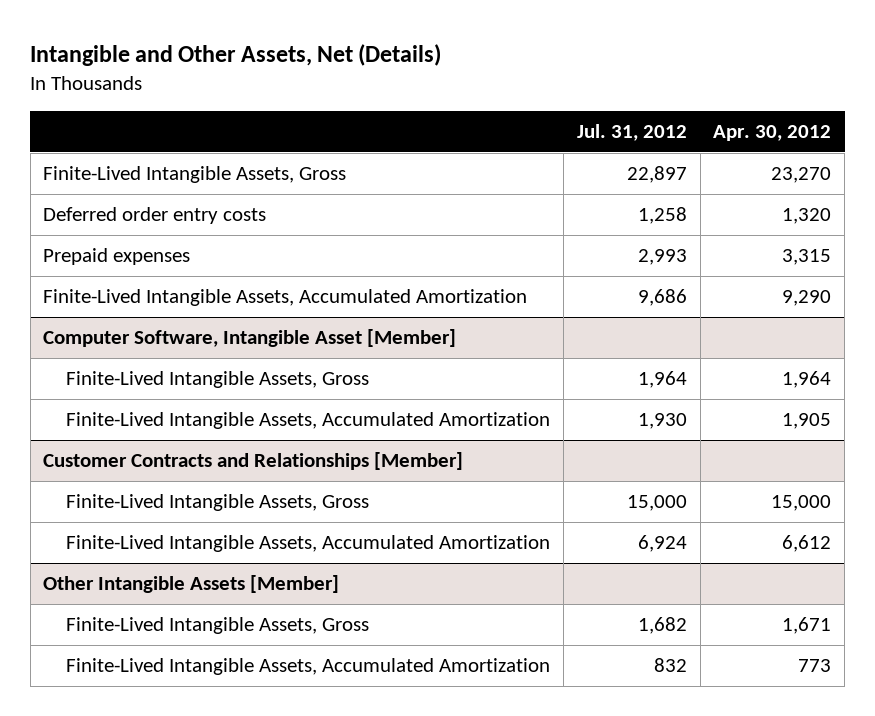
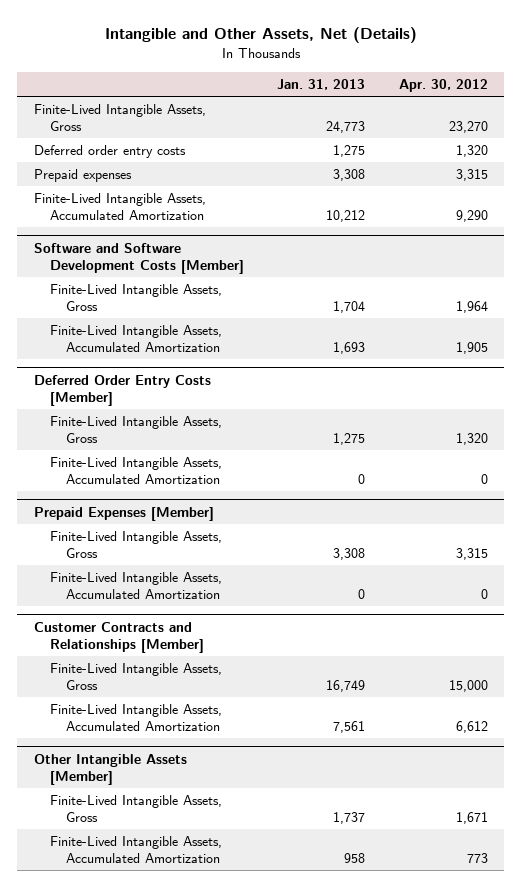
- | Jul. 31, 2012 | Apr. 30, 2012
+ | Jan. 31, 2013 | Apr. 30, 2012
- Computer Software, Intangible Asset [Member]
+ Software and Software Development Costs [Member]
+ Deferred Order Entry Costs [Member]
+ Finite-Lived Intangible Assets, Gross | 1,275 | 1,320
+ Finite-Lived Intangible Assets, Accumulated Amortization | 0 | 0
+ Prepaid Expenses [Member]
+ Finite-Lived Intangible Assets, Gross | 3,308 | 3,315
+ Finite-Lived Intangible Assets, Accumulated Amortization | 0 | 0

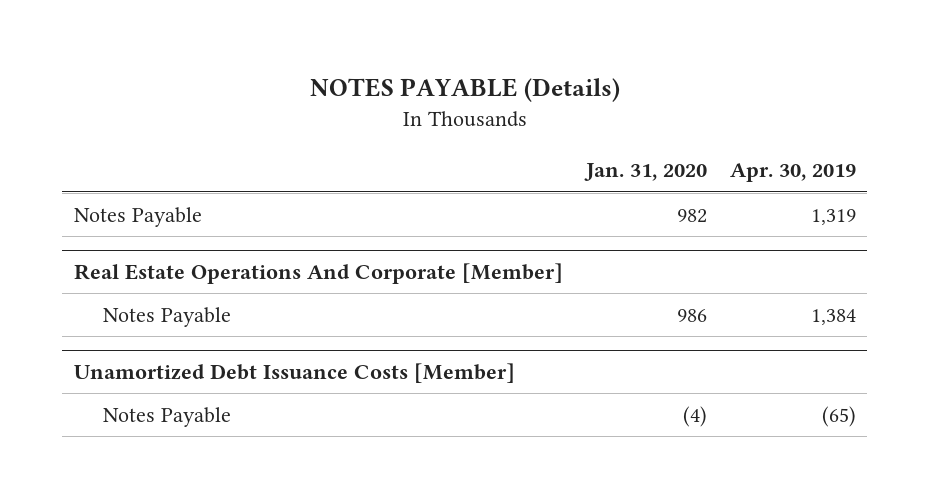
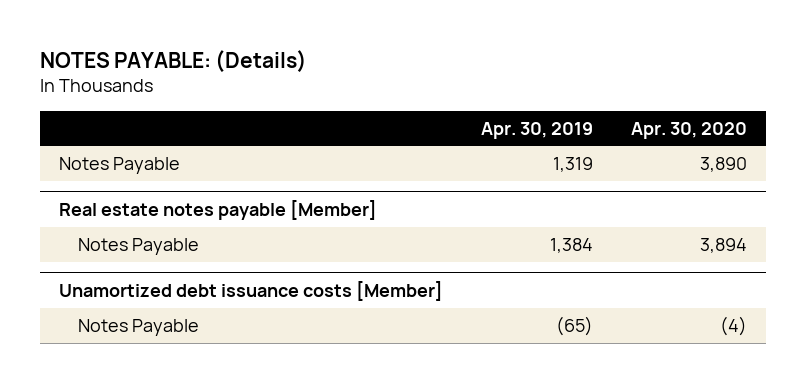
- NOTES PAYABLE (Details)
+ NOTES PAYABLE: (Details)
- | Jan. 31, 2020 | Apr. 30, 2019
+ | Apr. 30, 2019 | Apr. 30, 2020
- Real Estate Operations And Corporate [Member]
+ Real estate notes payable [Member]
- Unamortized Debt Issuance Costs [Member]
+ Unamortized debt issuance costs [Member]

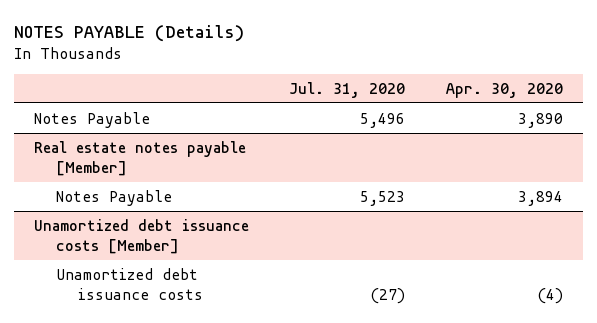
- NOTES PAYABLE: (Details)
+ NOTES PAYABLE (Details)
- | Apr. 30, 2019 | Apr. 30, 2020
+ | Jul. 31, 2020 | Apr. 30, 2020
@ Unamortized debt issuance costs [Member]
- Notes Payable | (65) | (4)
+ Unamortized debt issuance costs | (27) | (4)

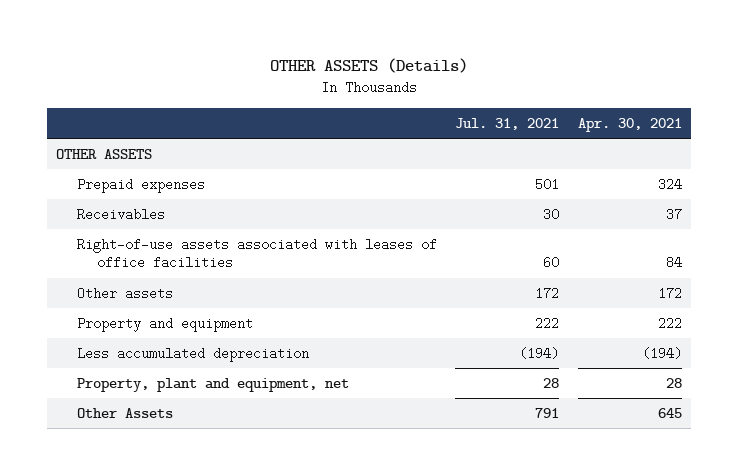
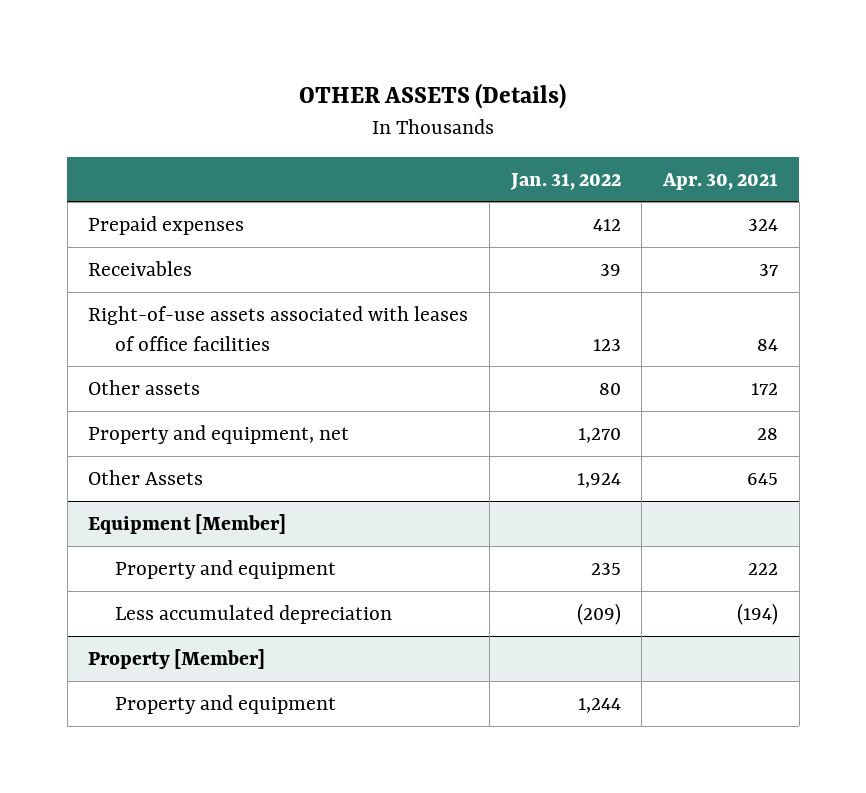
- | Jul. 31, 2021 | Apr. 30, 2021
+ | Jan. 31, 2022 | Apr. 30, 2021
- OTHER ASSETS
+ Property and equipment, net | 1,270 | 28
moved up: Other Assets | 1,924 | 645
+ Equipment [Member]
- Property, plant and equipment, net | 28 | 28
+ Property [Member]
+ Property and equipment | 1,244 |

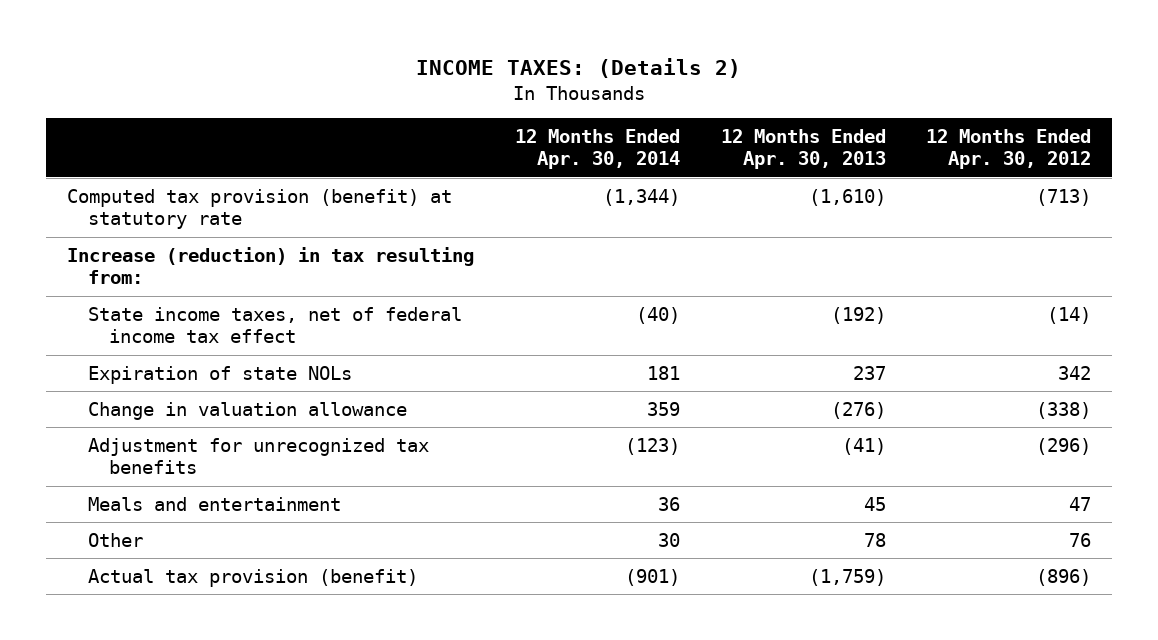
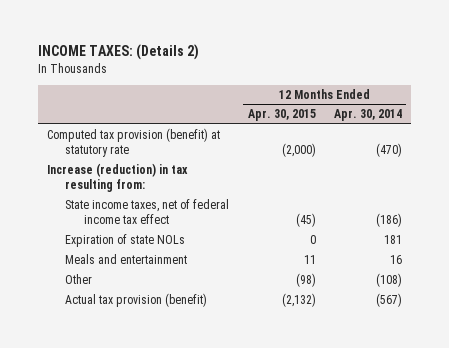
- | 12 Months Ended Apr. 30, 2014 | 12 Months Ended Apr. 30, 2013 | 12 Months Ended Apr. 30, 2012
+ | 12 Months Ended Apr. 30, 2015 | 12 Months Ended Apr. 30, 2014
- Computed tax provision (benefit) at statutory rate | (1,344) | (1,610) | (713)
+ Computed tax provision (benefit) at statutory rate | (2,000) | (470)
- State income taxes, net of federal income tax effect | (40) | (192) | (14)
+ State income taxes, net of federal income tax effect | (45) | (186)
- Change in valuation allowance | 359 | (276) | (338)
- Adjustment for unrecognized tax benefits | (123) | (41) | (296)
- Meals and entertainment | 36 | 45 | 47
- Other | 30 | 78 | 76
- Actual tax provision (benefit) | (901) | (1,759) | (896)
+ Meals and entertainment | 11 | 16
+ Other | (98) | (108)
+ Actual tax provision (benefit) | (2,132) | (567)

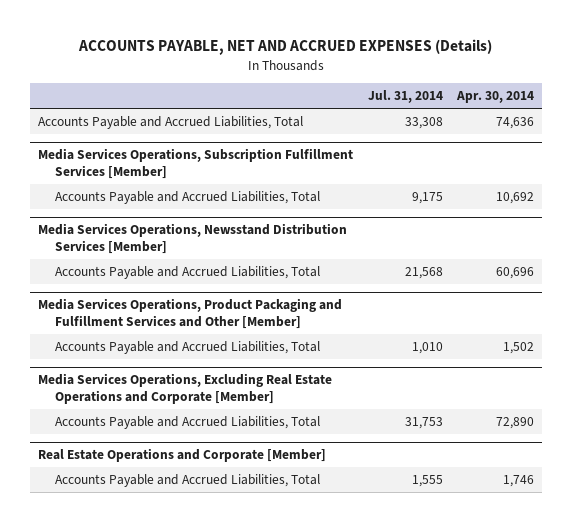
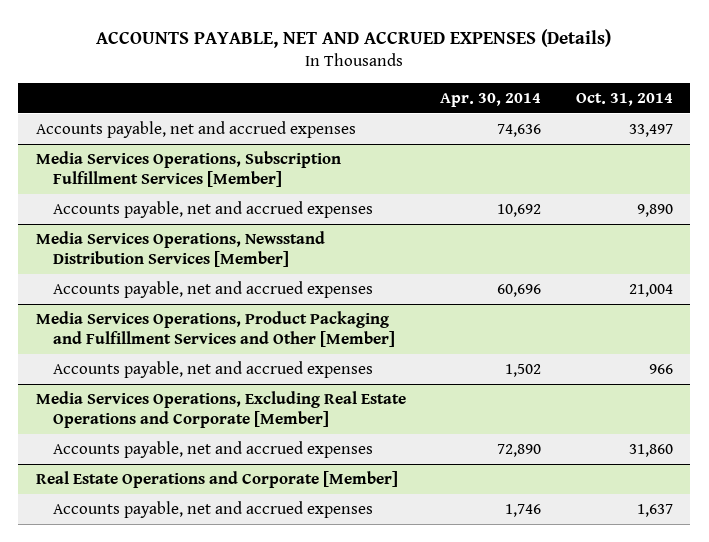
- | Jul. 31, 2014 | Apr. 30, 2014
+ | Apr. 30, 2014 | Oct. 31, 2014
- Accounts Payable and Accrued Liabilities, Total | 33,308 | 74,636
+ Accounts payable, net and accrued expenses | 74,636 | 33,497
@ Media Services Operations, Subscription Fulfillment Services [Member]
- Accounts Payable and Accrued Liabilities, Total | 9,175 | 10,692
+ Accounts payable, net and accrued expenses | 10,692 | 9,890
@ Media Services Operations, Newsstand Distribution Services [Member]
- Accounts Payable and Accrued Liabilities, Total | 21,568 | 60,696
+ Accounts payable, net and accrued expenses | 60,696 | 21,004
@ Media Services Operations, Product Packaging and Fulfillment Services and Other [Member]
- Accounts Payable and Accrued Liabilities, Total | 1,010 | 1,502
+ Accounts payable, net and accrued expenses | 1,502 | 966
@ Media Services Operations, Excluding Real Estate Operations and Corporate [Member]
- Accounts Payable and Accrued Liabilities, Total | 31,753 | 72,890
+ Accounts payable, net and accrued expenses | 72,890 | 31,860
@ Real Estate Operations and Corporate [Member]
- Accounts Payable and Accrued Liabilities, Total | 1,555 | 1,746
+ Accounts payable, net and accrued expenses | 1,746 | 1,637

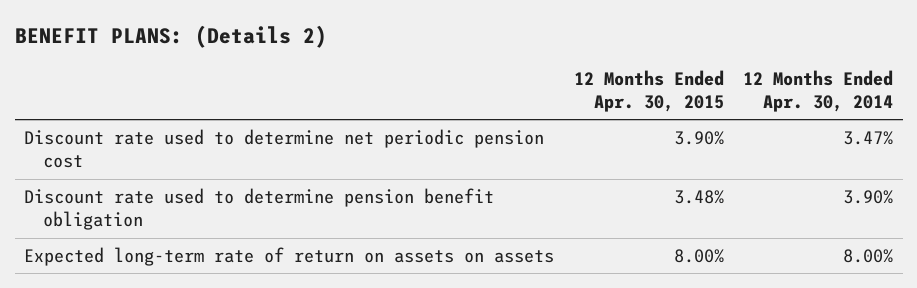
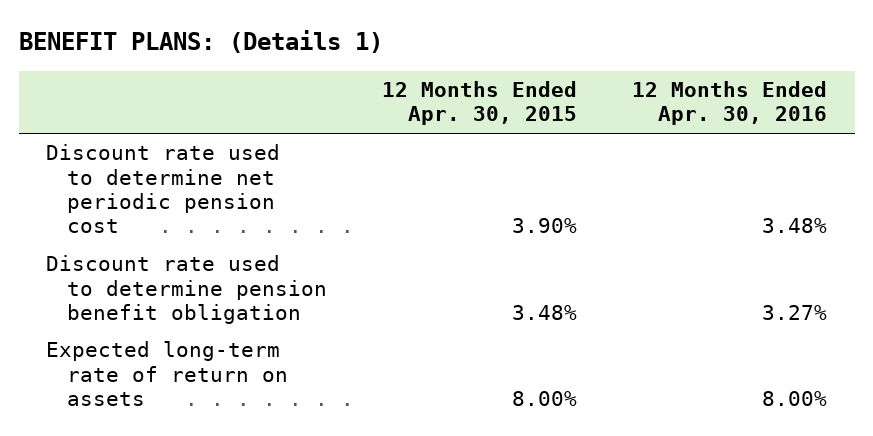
- BENEFIT PLANS: (Details 2)
+ BENEFIT PLANS: (Details 1)
- | 12 Months Ended Apr. 30, 2015 | 12 Months Ended Apr. 30, 2014
+ | 12 Months Ended Apr. 30, 2015 | 12 Months Ended Apr. 30, 2016
- Expected long-term rate of return on assets on assets | 8.00% | 8.00%
+ Expected long-term rate of return on assets | 8.00% | 8.00%

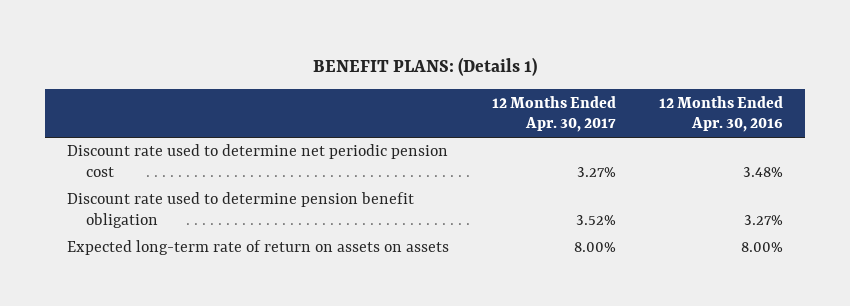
- | 12 Months Ended Apr. 30, 2015 | 12 Months Ended Apr. 30, 2016
+ | 12 Months Ended Apr. 30, 2017 | 12 Months Ended Apr. 30, 2016
- Expected long-term rate of return on assets | 8.00% | 8.00%
+ Expected long-term rate of return on assets on assets | 8.00% | 8.00%

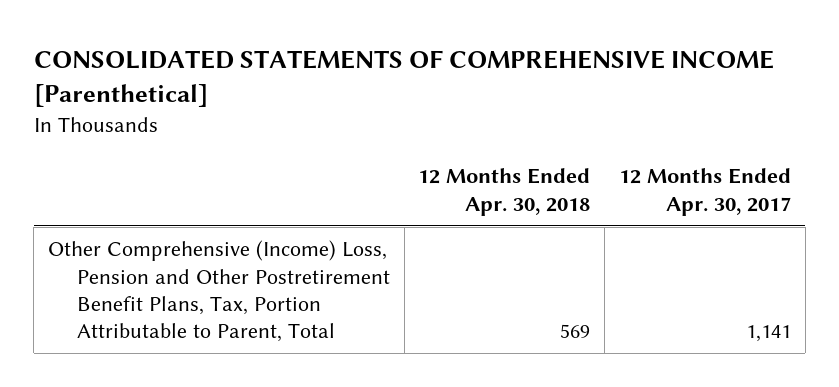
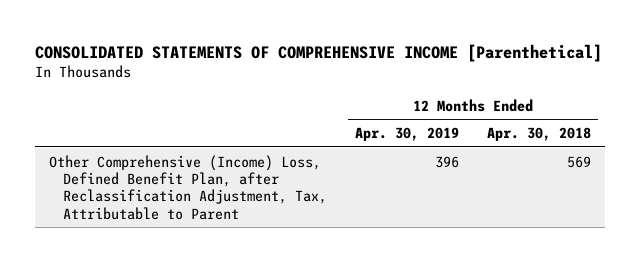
- | 12 Months Ended Apr. 30, 2018 | 12 Months Ended Apr. 30, 2017
+ | 12 Months Ended Apr. 30, 2019 | 12 Months Ended Apr. 30, 2018
- Other Comprehensive (Income) Loss, Pension and Other Postretirement Benefit Plans, Tax, Portion Attributable to Parent, Total | 569 | 1,141
+ Other Comprehensive (Income) Loss, Defined Benefit Plan, after Reclassification Adjustment, Tax, Attributable to Parent | 396 | 569

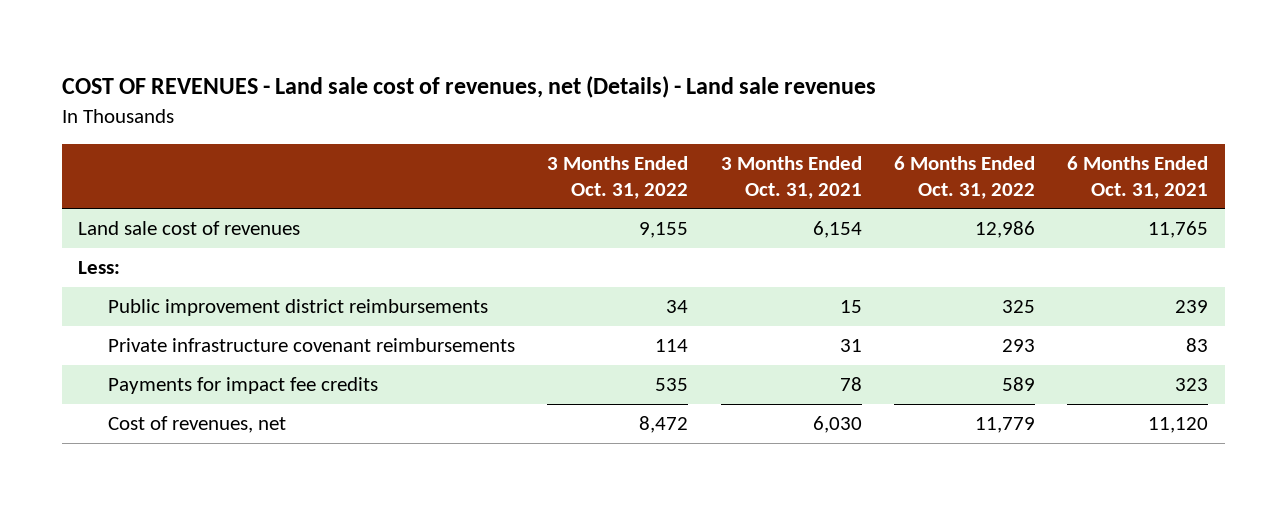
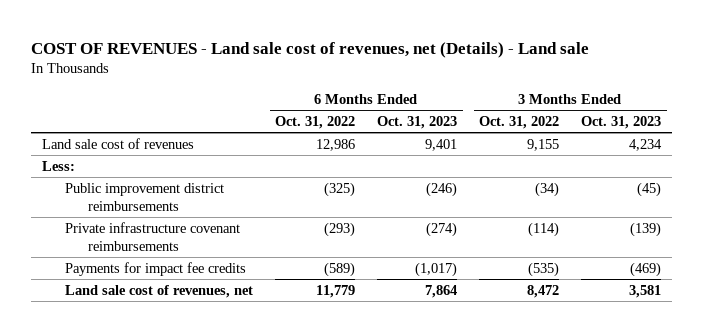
- COST OF REVENUES - Land sale cost of revenues, net (Details) - Land sale revenues
+ COST OF REVENUES - Land sale cost of revenues, net (Details) - Land sale
- | 3 Months Ended Oct. 31, 2022 | 3 Months Ended Oct. 31, 2021 | 6 Months Ended Oct. 31, 2022 | 6 Months Ended Oct. 31, 2021
+ | 6 Months Ended Oct. 31, 2022 | 6 Months Ended Oct. 31, 2023 | 3 Months Ended Oct. 31, 2022 | 3 Months Ended Oct. 31, 2023
- Public improvement district reimbursements | 34 | 15 | 325 | 239
- Private infrastructure covenant reimbursements | 114 | 31 | 293 | 83
- Payments for impact fee credits | 535 | 78 | 589 | 323
- Cost of revenues, net | 8,472 | 6,030 | 11,779 | 11,120
+ Public improvement district reimbursements | (325) | (246) | (34) | (45)
+ Private infrastructure covenant reimbursements | (293) | (274) | (114) | (139)
+ Payments for impact fee credits | (589) | (1,017) | (535) | (469)
+ Land sale cost of revenues, net | 11,779 | 7,864 | 8,472 | 3,581

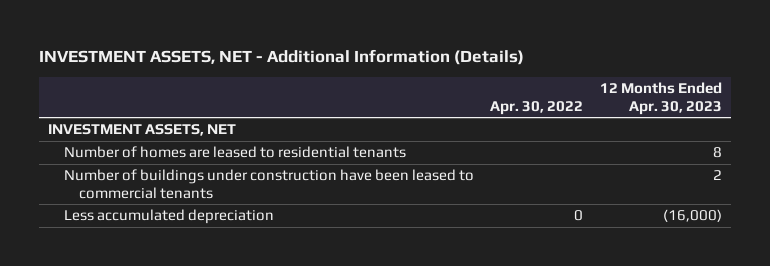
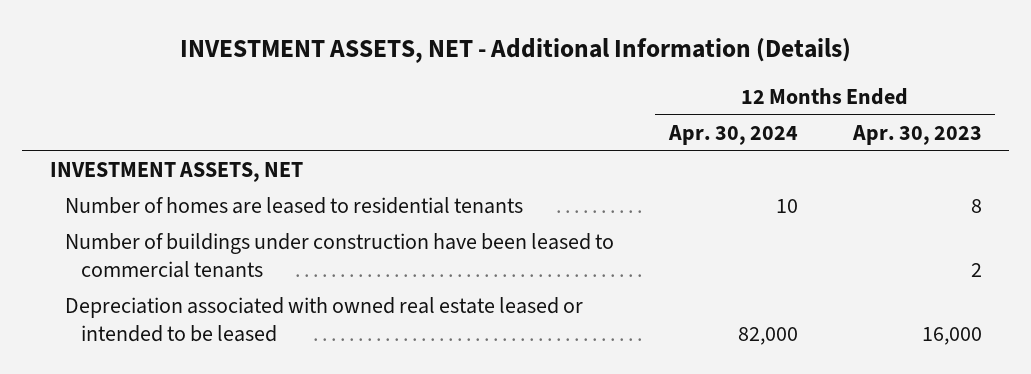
- | Apr. 30, 2022 | 12 Months Ended Apr. 30, 2023
+ | 12 Months Ended Apr. 30, 2024 | 12 Months Ended Apr. 30, 2023
- Less accumulated depreciation | 0 | (16,000)
+ Depreciation associated with owned real estate leased or intended to be leased | 82,000 | 16,000

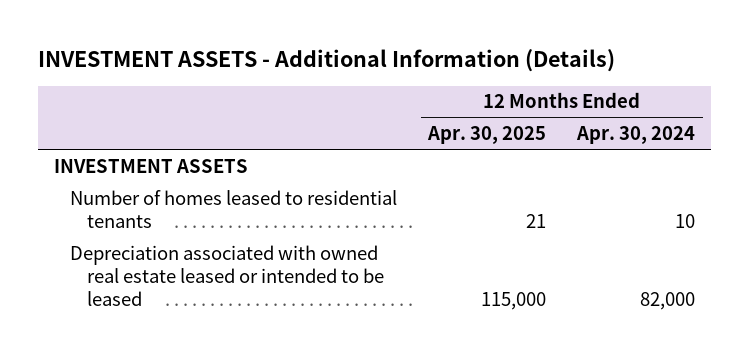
- INVESTMENT ASSETS, NET - Additional Information (Details)
+ INVESTMENT ASSETS - Additional Information (Details)
- | 12 Months Ended Apr. 30, 2024 | 12 Months Ended Apr. 30, 2023
+ | 12 Months Ended Apr. 30, 2025 | 12 Months Ended Apr. 30, 2024
- INVESTMENT ASSETS, NET
- Number of homes are leased to residential tenants | 10 | 8
- Number of buildings under construction have been leased to commercial tenants | | 2
+ INVESTMENT ASSETS
+ Number of homes leased to residential tenants | 21 | 10

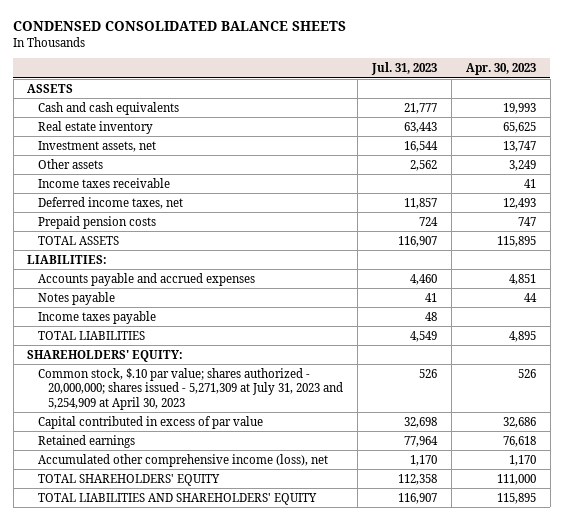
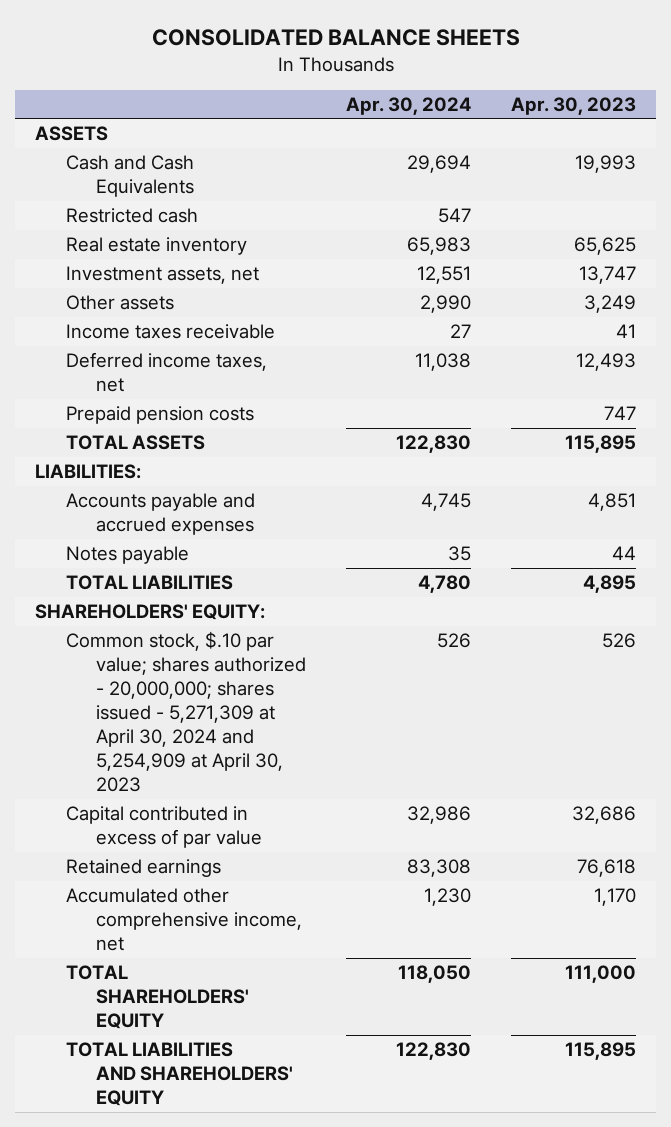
- CONDENSED CONSOLIDATED BALANCE SHEETS
+ CONSOLIDATED BALANCE SHEETS
- | Jul. 31, 2023 | Apr. 30, 2023
+ | Apr. 30, 2024 | Apr. 30, 2023
- Cash and cash equivalents | 21,777 | 19,993
+ Cash and Cash Equivalents | 29,694 | 19,993
+ Restricted cash | 547 |
- Income taxes payable | 48 |
- Common stock, $.10 par value; shares authorized - 20,000,000; shares issued - 5,271,309 at July 31, 2023 and 5,254,909 at April 30, 2023 | 526 | 526
+ Common stock, $.10 par value; shares authorized - 20,000,000; shares issued - 5,271,309 at April 30, 2024 and 5,254,909 at April 30, 2023 | 526 | 526
- Accumulated other comprehensive income (loss), net | 1,170 | 1,170
+ Accumulated other comprehensive income, net | 1,230 | 1,170

